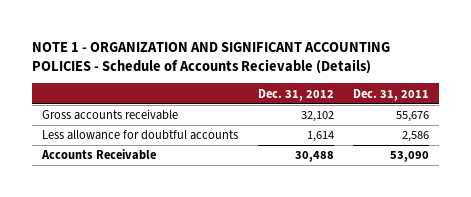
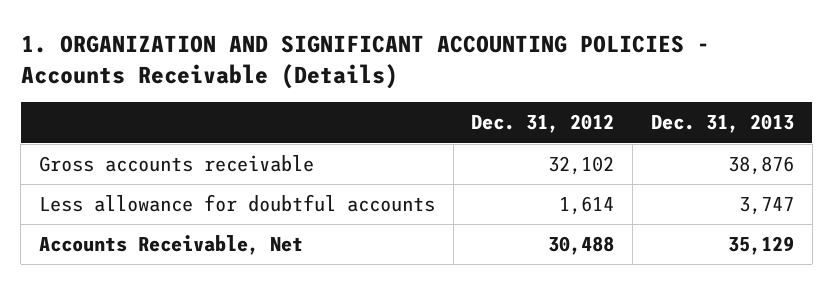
- NOTE 1 - ORGANIZATION AND SIGNIFICANT ACCOUNTING POLICIES - Schedule of Accounts Recievable (Details)
+ 1. ORGANIZATION AND SIGNIFICANT ACCOUNTING POLICIES - Accounts Receivable (Details)
- | Dec. 31, 2012 | Dec. 31, 2011
+ | Dec. 31, 2012 | Dec. 31, 2013
- Accounts Receivable | 30,488 | 53,090
+ Accounts Receivable, Net | 30,488 | 35,129

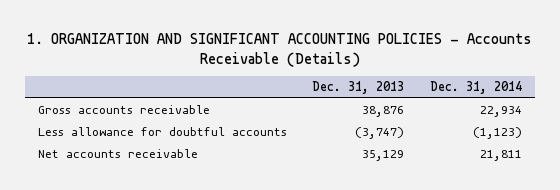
- | Dec. 31, 2012 | Dec. 31, 2013
+ | Dec. 31, 2013 | Dec. 31, 2014
- Less allowance for doubtful accounts | 1,614 | 3,747
- Accounts Receivable, Net | 30,488 | 35,129
+ Less allowance for doubtful accounts | (3,747) | (1,123)
+ Net accounts receivable | 35,129 | 21,811

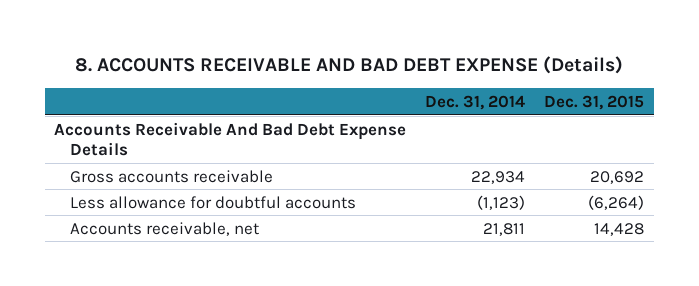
- 1. ORGANIZATION AND SIGNIFICANT ACCOUNTING POLICIES - Accounts Receivable (Details)
+ 8. ACCOUNTS RECEIVABLE AND BAD DEBT EXPENSE (Details)
- | Dec. 31, 2013 | Dec. 31, 2014
+ | Dec. 31, 2014 | Dec. 31, 2015
+ Accounts Receivable And Bad Debt Expense Details
- Net accounts receivable | 35,129 | 21,811
+ Accounts receivable, net | 21,811 | 14,428

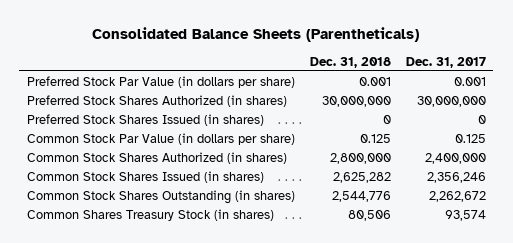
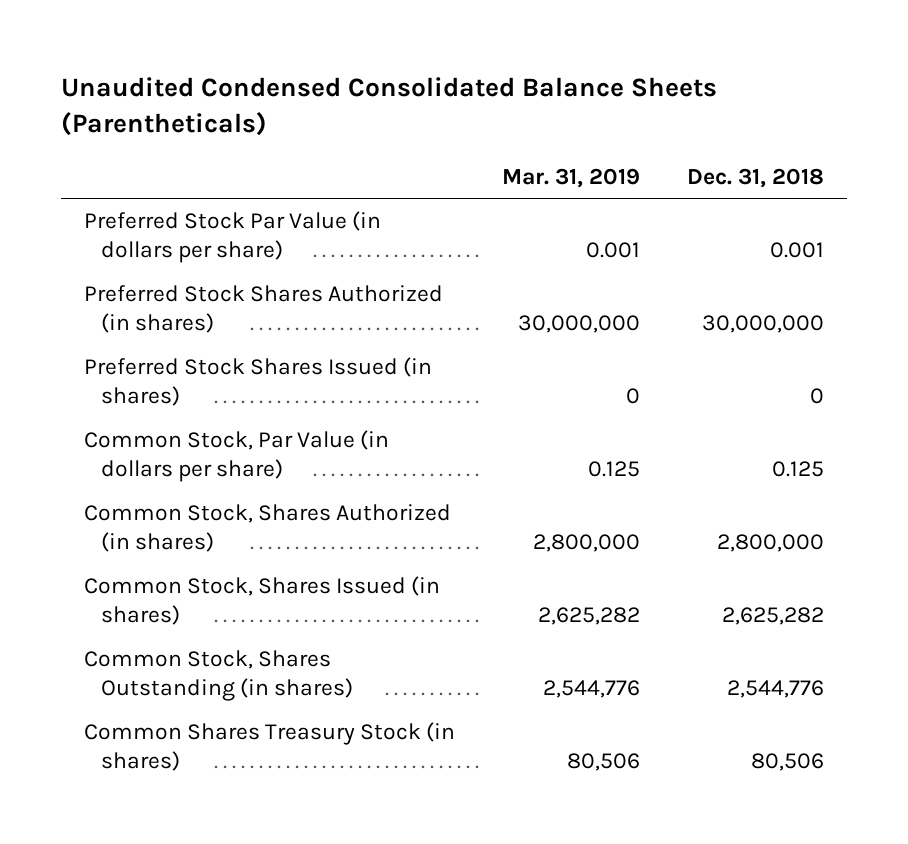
- Consolidated Balance Sheets (Parentheticals)
+ Unaudited Condensed Consolidated Balance Sheets (Parentheticals)
- | Dec. 31, 2018 | Dec. 31, 2017
+ | Mar. 31, 2019 | Dec. 31, 2018
- Common Stock Par Value (in dollars per share) | 0.125 | 0.125
- Common Stock Shares Authorized (in shares) | 2,800,000 | 2,400,000
- Common Stock Shares Issued (in shares) | 2,625,282 | 2,356,246
- Common Stock Shares Outstanding (in shares) | 2,544,776 | 2,262,672
+ Common Stock, Par Value (in dollars per share) | 0.125 | 0.125
+ Common Stock, Shares Authorized (in shares) | 2,800,000 | 2,800,000
+ Common Stock, Shares Issued (in shares) | 2,625,282 | 2,625,282
+ Common Stock, Shares Outstanding (in shares) | 2,544,776 | 2,544,776

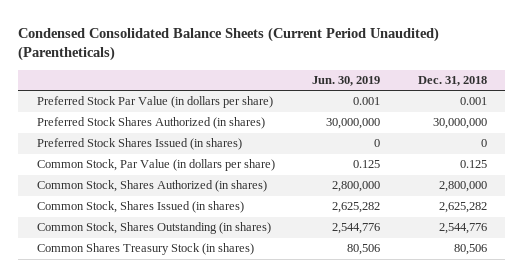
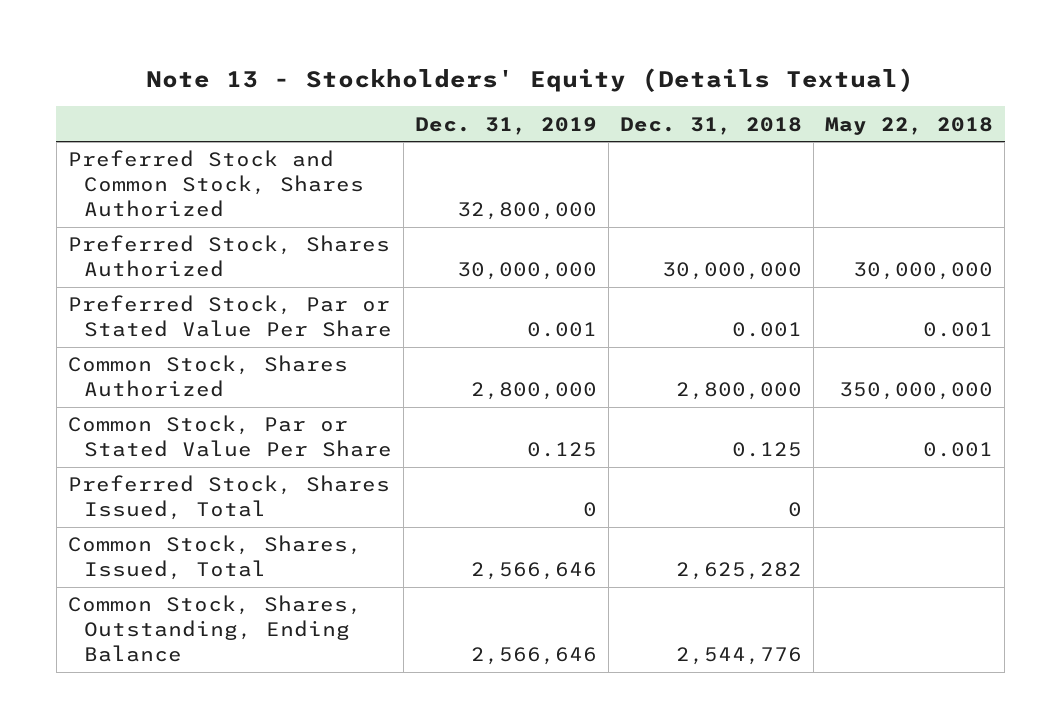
- Condensed Consolidated Balance Sheets (Current Period Unaudited) (Parentheticals)
+ Note 13 - Stockholders' Equity (Details Textual)
- | Jun. 30, 2019 | Dec. 31, 2018
+ | Dec. 31, 2019 | Dec. 31, 2018 | May 22, 2018
- Preferred Stock Par Value (in dollars per share) | 0.001 | 0.001
- Preferred Stock Shares Authorized (in shares) | 30,000,000 | 30,000,000
- Preferred Stock Shares Issued (in shares) | 0 | 0
- Common Stock, Par Value (in dollars per share) | 0.125 | 0.125
- Common Stock, Shares Authorized (in shares) | 2,800,000 | 2,800,000
- Common Stock, Shares Issued (in shares) | 2,625,282 | 2,625,282
- Common Stock, Shares Outstanding (in shares) | 2,544,776 | 2,544,776
- Common Shares Treasury Stock (in shares) | 80,506 | 80,506
+ Preferred Stock and Common Stock, Shares Authorized | 32,800,000 | |
+ Preferred Stock, Shares Authorized | 30,000,000 | 30,000,000 | 30,000,000
+ Preferred Stock, Par or Stated Value Per Share | 0.001 | 0.001 | 0.001
+ Common Stock, Shares Authorized | 2,800,000 | 2,800,000 | 350,000,000
+ Common Stock, Par or Stated Value Per Share | 0.125 | 0.125 | 0.001
+ Preferred Stock, Shares Issued, Total | 0 | 0 |
+ Common Stock, Shares, Issued, Total | 2,566,646 | 2,625,282 |
+ Common Stock, Shares, Outstanding, Ending Balance | 2,566,646 | 2,544,776 |

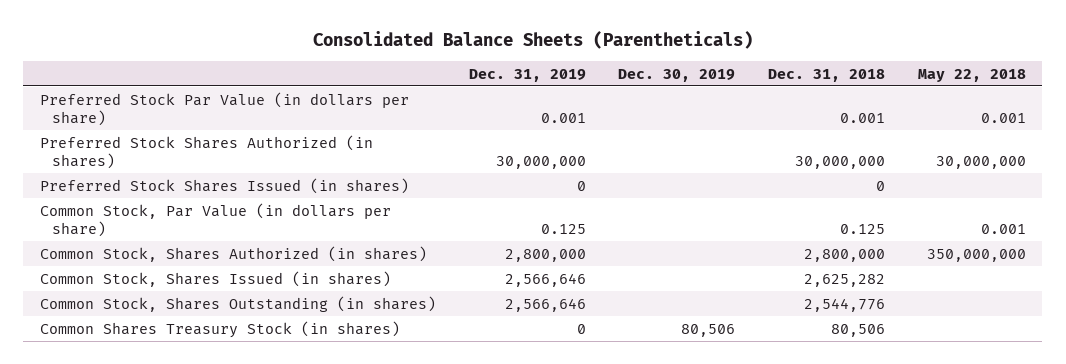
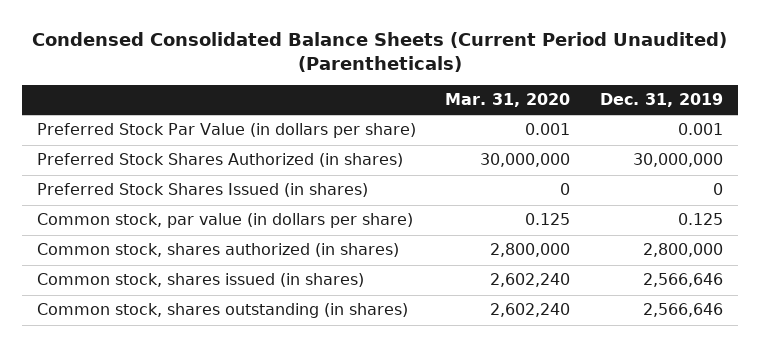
- Consolidated Balance Sheets (Parentheticals)
+ Condensed Consolidated Balance Sheets (Current Period Unaudited) (Parentheticals)
- | Dec. 31, 2019 | Dec. 30, 2019 | Dec. 31, 2018 | May 22, 2018
+ | Mar. 31, 2020 | Dec. 31, 2019
- Common Stock, Par Value (in dollars per share) | 0.125 | | 0.125 | 0.001
- Common Stock, Shares Authorized (in shares) | 2,800,000 | | 2,800,000 | 350,000,000
- Common Stock, Shares Issued (in shares) | 2,566,646 | | 2,625,282 |
- Common Stock, Shares Outstanding (in shares) | 2,566,646 | | 2,544,776 |
- Common Shares Treasury Stock (in shares) | 0 | 80,506 | 80,506 |
+ Common stock, par value (in dollars per share) | 0.125 | 0.125
+ Common stock, shares authorized (in shares) | 2,800,000 | 2,800,000
+ Common stock, shares issued (in shares) | 2,602,240 | 2,566,646
+ Common stock, shares outstanding (in shares) | 2,602,240 | 2,566,646

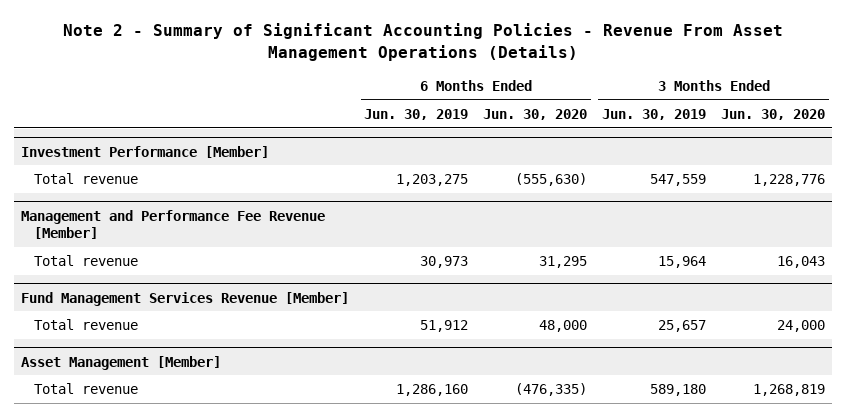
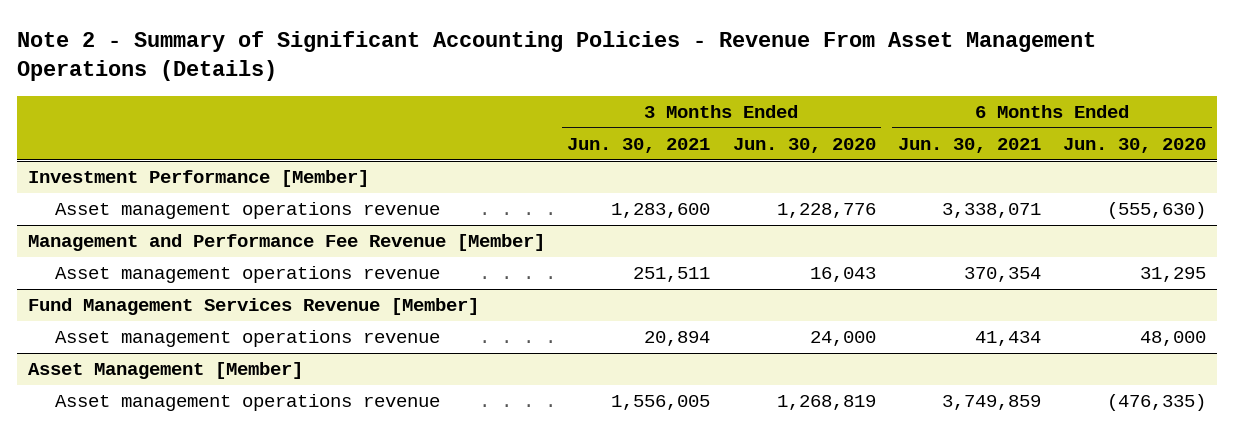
- | 6 Months Ended Jun. 30, 2019 | 6 Months Ended Jun. 30, 2020 | 3 Months Ended Jun. 30, 2019 | 3 Months Ended Jun. 30, 2020
+ | 3 Months Ended Jun. 30, 2021 | 3 Months Ended Jun. 30, 2020 | 6 Months Ended Jun. 30, 2021 | 6 Months Ended Jun. 30, 2020
@ Investment Performance [Member]
- Total revenue | 1,203,275 | (555,630) | 547,559 | 1,228,776
+ Asset management operations revenue | 1,283,600 | 1,228,776 | 3,338,071 | (555,630)
@ Management and Performance Fee Revenue [Member]
- Total revenue | 30,973 | 31,295 | 15,964 | 16,043
+ Asset management operations revenue | 251,511 | 16,043 | 370,354 | 31,295
@ Fund Management Services Revenue [Member]
- Total revenue | 51,912 | 48,000 | 25,657 | 24,000
+ Asset management operations revenue | 20,894 | 24,000 | 41,434 | 48,000
@ Asset Management [Member]
- Total revenue | 1,286,160 | (476,335) | 589,180 | 1,268,819
+ Asset management operations revenue | 1,556,005 | 1,268,819 | 3,749,859 | (476,335)

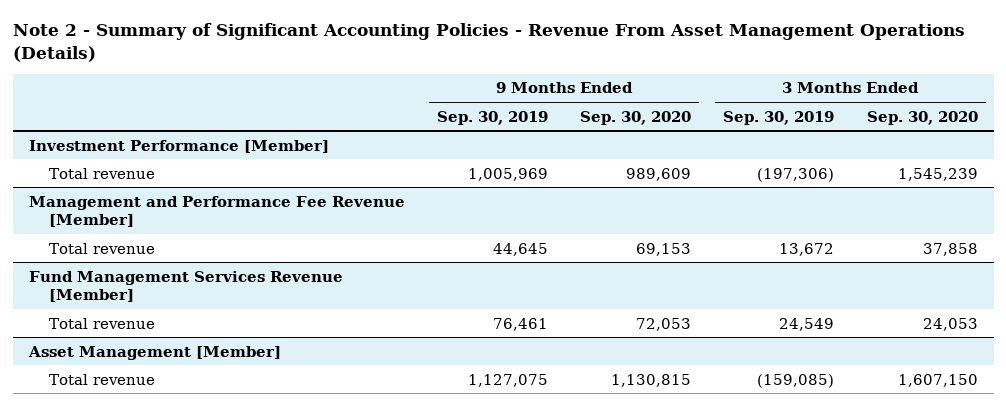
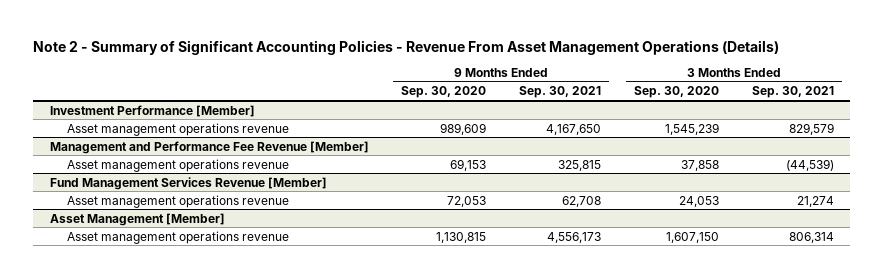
- | 9 Months Ended Sep. 30, 2019 | 9 Months Ended Sep. 30, 2020 | 3 Months Ended Sep. 30, 2019 | 3 Months Ended Sep. 30, 2020
+ | 9 Months Ended Sep. 30, 2020 | 9 Months Ended Sep. 30, 2021 | 3 Months Ended Sep. 30, 2020 | 3 Months Ended Sep. 30, 2021
@ Investment Performance [Member]
- Total revenue | 1,005,969 | 989,609 | (197,306) | 1,545,239
+ Asset management operations revenue | 989,609 | 4,167,650 | 1,545,239 | 829,579
@ Management and Performance Fee Revenue [Member]
- Total revenue | 44,645 | 69,153 | 13,672 | 37,858
+ Asset management operations revenue | 69,153 | 325,815 | 37,858 | (44,539)
@ Fund Management Services Revenue [Member]
- Total revenue | 76,461 | 72,053 | 24,549 | 24,053
+ Asset management operations revenue | 72,053 | 62,708 | 24,053 | 21,274
@ Asset Management [Member]
- Total revenue | 1,127,075 | 1,130,815 | (159,085) | 1,607,150
+ Asset management operations revenue | 1,130,815 | 4,556,173 | 1,607,150 | 806,314

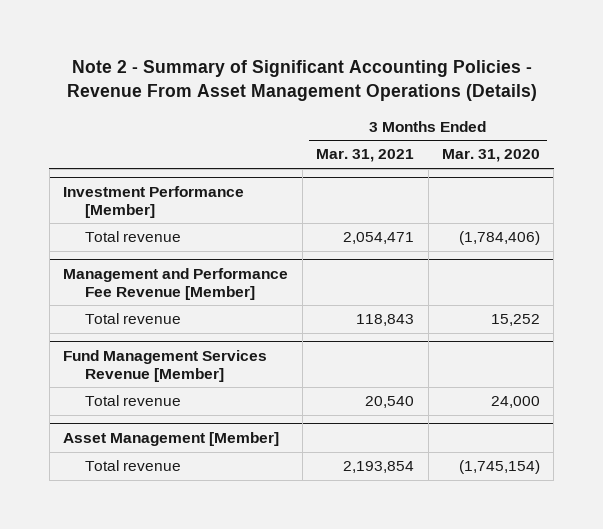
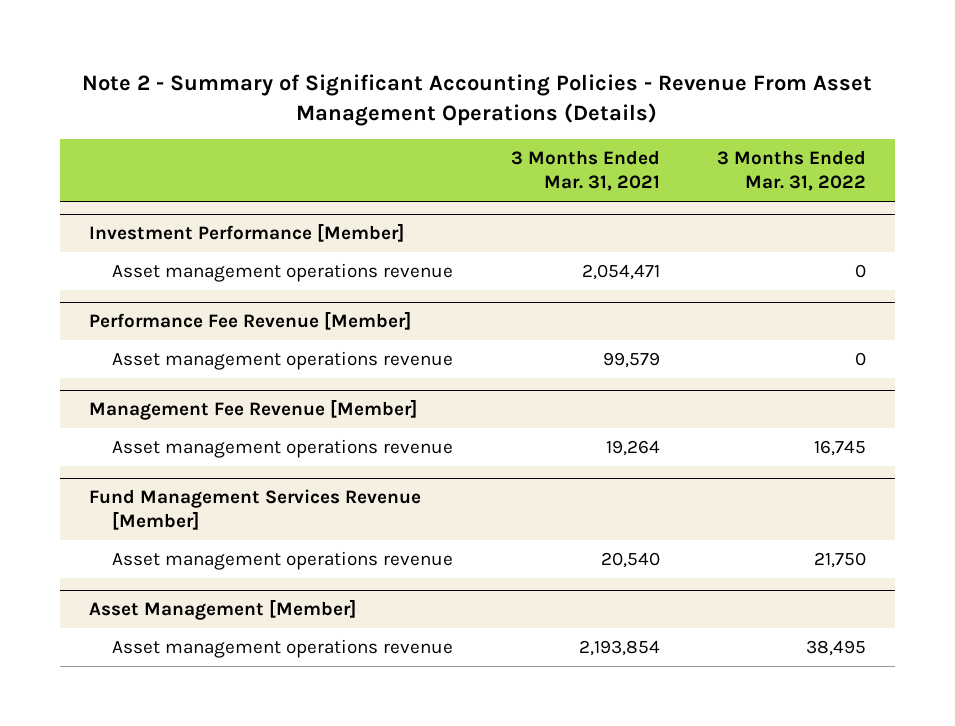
- | 3 Months Ended Mar. 31, 2021 | 3 Months Ended Mar. 31, 2020
+ | 3 Months Ended Mar. 31, 2021 | 3 Months Ended Mar. 31, 2022
@ Investment Performance [Member]
- Total revenue | 2,054,471 | (1,784,406)
- Management and Performance Fee Revenue [Member]
- Total revenue | 118,843 | 15,252
@ Investment Performance [Member]
+ Asset management operations revenue | 2,054,471 | 0
+ Performance Fee Revenue [Member]
+ Asset management operations revenue | 99,579 | 0
+ Management Fee Revenue [Member]
+ Asset management operations revenue | 19,264 | 16,745
@ Fund Management Services Revenue [Member]
- Total revenue | 20,540 | 24,000
+ Asset management operations revenue | 20,540 | 21,750
@ Asset Management [Member]
- Total revenue | 2,193,854 | (1,745,154)
+ Asset management operations revenue | 2,193,854 | 38,495

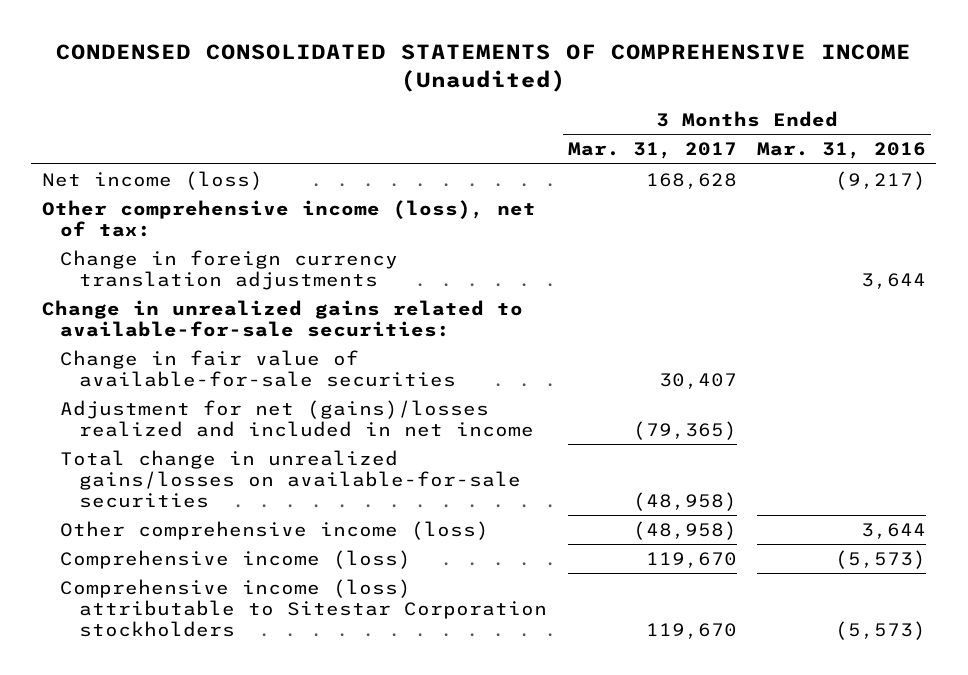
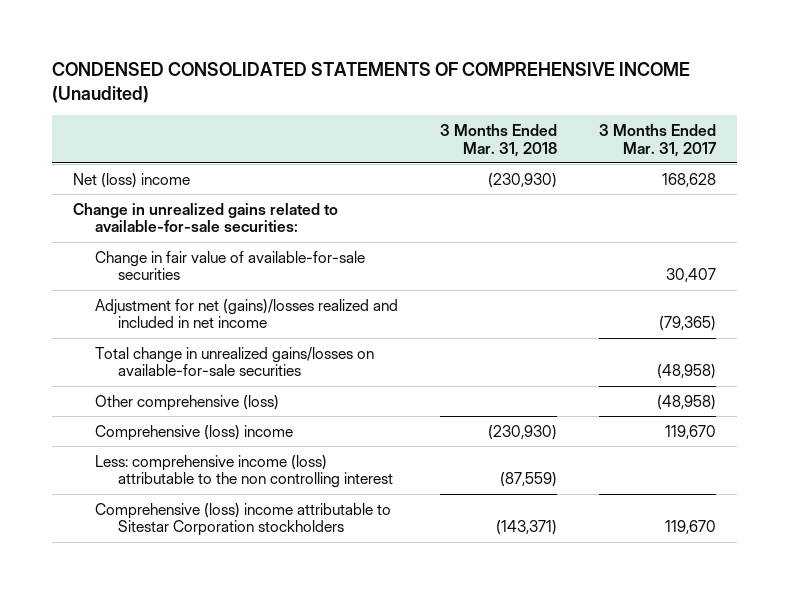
- | 3 Months Ended Mar. 31, 2017 | 3 Months Ended Mar. 31, 2016
+ | 3 Months Ended Mar. 31, 2018 | 3 Months Ended Mar. 31, 2017
- Net income (loss) | 168,628 | (9,217)
- Other comprehensive income (loss), net of tax:
- Change in foreign currency translation adjustments | | 3,644
+ Net (loss) income | (230,930) | 168,628
- Other comprehensive income (loss) | (48,958) | 3,644
- Comprehensive income (loss) | 119,670 | (5,573)
- Comprehensive income (loss) attributable to Sitestar Corporation stockholders | 119,670 | (5,573)
+ Other comprehensive (loss) | | (48,958)
+ Comprehensive (loss) income | (230,930) | 119,670
+ Less: comprehensive income (loss) attributable to the non controlling interest | (87,559) |
+ Comprehensive (loss) income attributable to Sitestar Corporation stockholders | (143,371) | 119,670

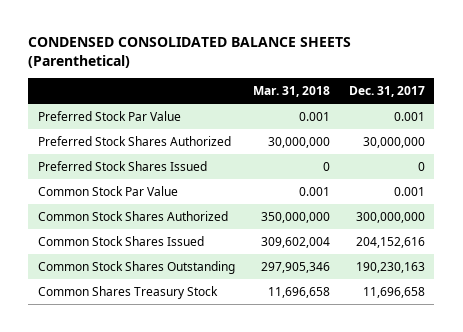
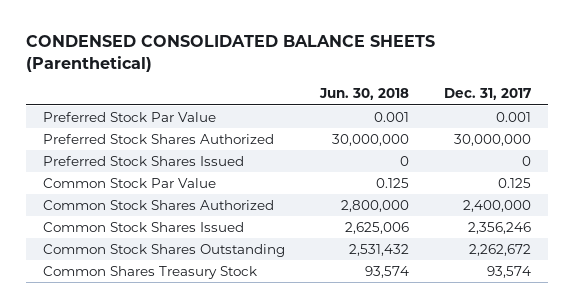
- | Mar. 31, 2018 | Dec. 31, 2017
+ | Jun. 30, 2018 | Dec. 31, 2017
- Common Stock Par Value | 0.001 | 0.001
- Common Stock Shares Authorized | 350,000,000 | 300,000,000
- Common Stock Shares Issued | 309,602,004 | 204,152,616
- Common Stock Shares Outstanding | 297,905,346 | 190,230,163
- Common Shares Treasury Stock | 11,696,658 | 11,696,658
+ Common Stock Par Value | 0.125 | 0.125
+ Common Stock Shares Authorized | 2,800,000 | 2,400,000
+ Common Stock Shares Issued | 2,625,006 | 2,356,246
+ Common Stock Shares Outstanding | 2,531,432 | 2,262,672
+ Common Shares Treasury Stock | 93,574 | 93,574

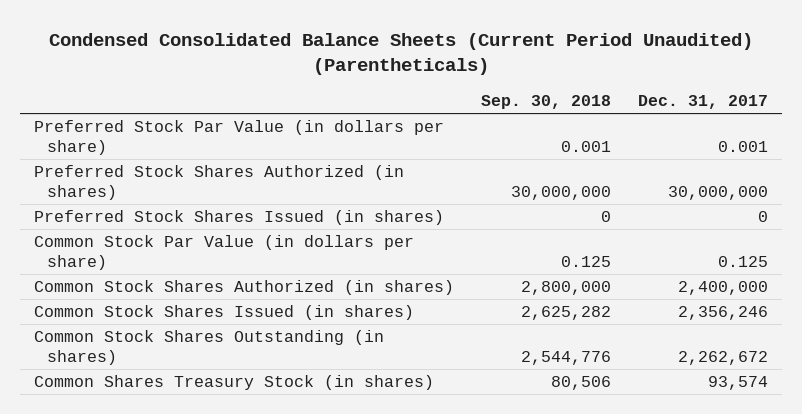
- CONDENSED CONSOLIDATED BALANCE SHEETS (Parenthetical)
+ Condensed Consolidated Balance Sheets (Current Period Unaudited) (Parentheticals)
- | Jun. 30, 2018 | Dec. 31, 2017
+ | Sep. 30, 2018 | Dec. 31, 2017
- Preferred Stock Par Value | 0.001 | 0.001
- Preferred Stock Shares Authorized | 30,000,000 | 30,000,000
- Preferred Stock Shares Issued | 0 | 0
- Common Stock Par Value | 0.125 | 0.125
- Common Stock Shares Authorized | 2,800,000 | 2,400,000
- Common Stock Shares Issued | 2,625,006 | 2,356,246
- Common Stock Shares Outstanding | 2,531,432 | 2,262,672
- Common Shares Treasury Stock | 93,574 | 93,574
+ Preferred Stock Par Value (in dollars per share) | 0.001 | 0.001
+ Preferred Stock Shares Authorized (in shares) | 30,000,000 | 30,000,000
+ Preferred Stock Shares Issued (in shares) | 0 | 0
+ Common Stock Par Value (in dollars per share) | 0.125 | 0.125
+ Common Stock Shares Authorized (in shares) | 2,800,000 | 2,400,000
+ Common Stock Shares Issued (in shares) | 2,625,282 | 2,356,246
+ Common Stock Shares Outstanding (in shares) | 2,544,776 | 2,262,672
+ Common Shares Treasury Stock (in shares) | 80,506 | 93,574

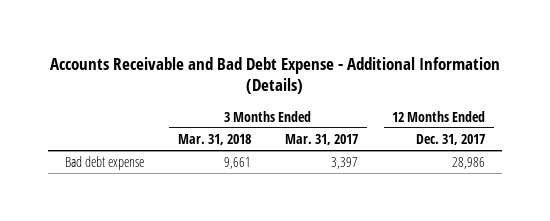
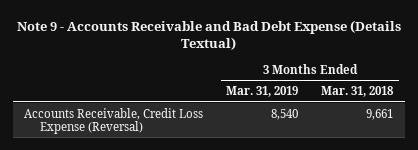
- Accounts Receivable and Bad Debt Expense - Additional Information (Details)
+ Note 9 - Accounts Receivable and Bad Debt Expense (Details Textual)
- | 3 Months Ended Mar. 31, 2018 | 3 Months Ended Mar. 31, 2017 | 12 Months Ended Dec. 31, 2017
+ | 3 Months Ended Mar. 31, 2019 | 3 Months Ended Mar. 31, 2018
- Bad debt expense | 9,661 | 3,397 | 28,986
+ Accounts Receivable, Credit Loss Expense (Reversal) | 8,540 | 9,661

